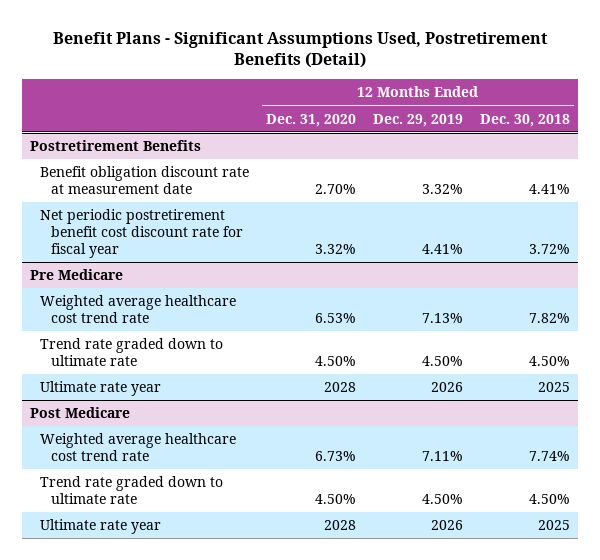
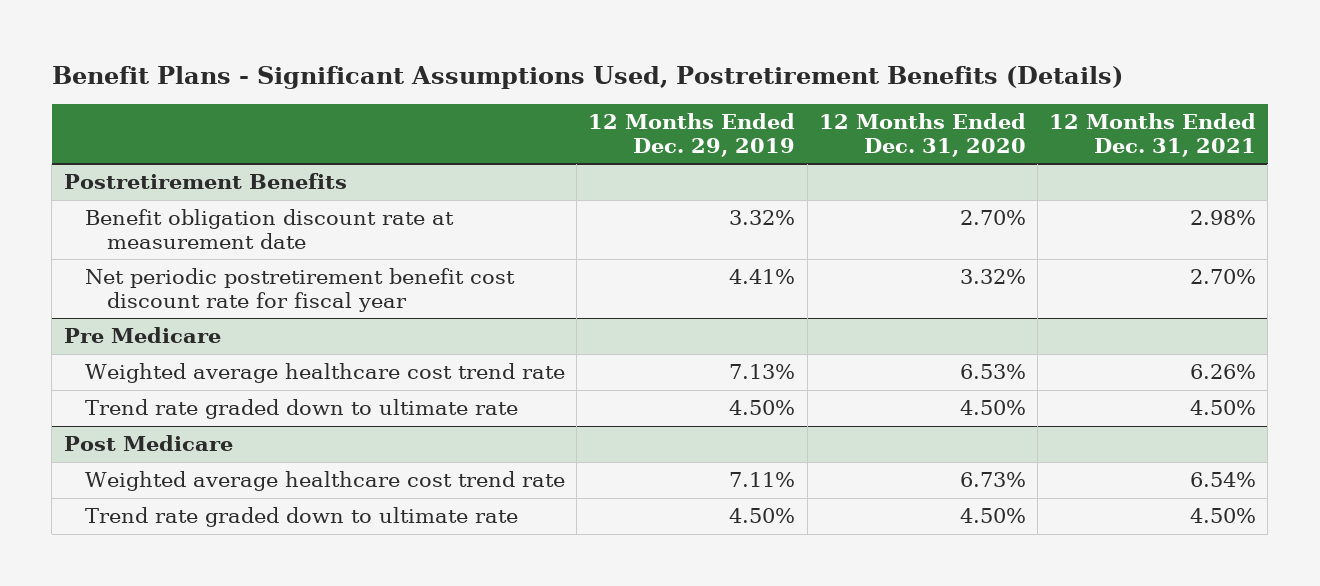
- Benefit Plans - Significant Assumptions Used, Postretirement Benefits (Detail)
+ Benefit Plans - Significant Assumptions Used, Postretirement Benefits (Details)
- | 12 Months Ended Dec. 31, 2020 | 12 Months Ended Dec. 29, 2019 | 12 Months Ended Dec. 30, 2018
+ | 12 Months Ended Dec. 29, 2019 | 12 Months Ended Dec. 31, 2020 | 12 Months Ended Dec. 31, 2021
@ Pre Medicare
- Ultimate rate year | 2028 | 2026 | 2025
@ Post Medicare
- Ultimate rate year | 2028 | 2026 | 2025

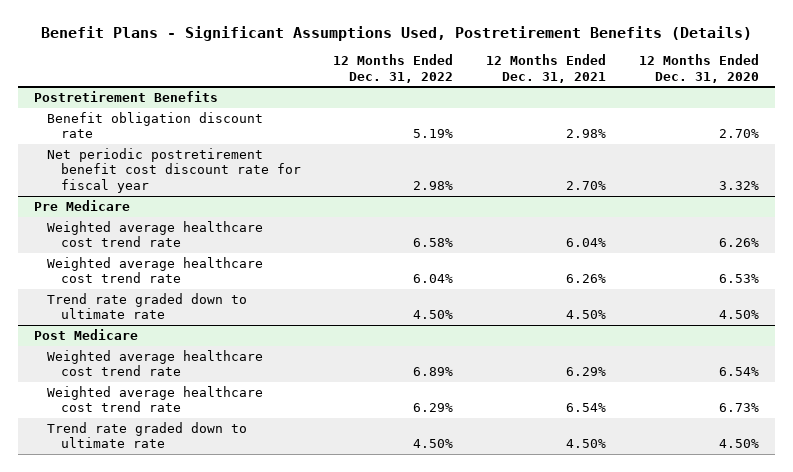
- | 12 Months Ended Dec. 29, 2019 | 12 Months Ended Dec. 31, 2020 | 12 Months Ended Dec. 31, 2021
+ | 12 Months Ended Dec. 31, 2022 | 12 Months Ended Dec. 31, 2021 | 12 Months Ended Dec. 31, 2020
@ Postretirement Benefits
- Benefit obligation discount rate at measurement date | 3.32% | 2.70% | 2.98%
+ Benefit obligation discount rate | 5.19% | 2.98% | 2.70%
@ Pre Medicare
+ Weighted average healthcare cost trend rate | 6.58% | 6.04% | 6.26%
@ Post Medicare
+ Weighted average healthcare cost trend rate | 6.89% | 6.29% | 6.54%

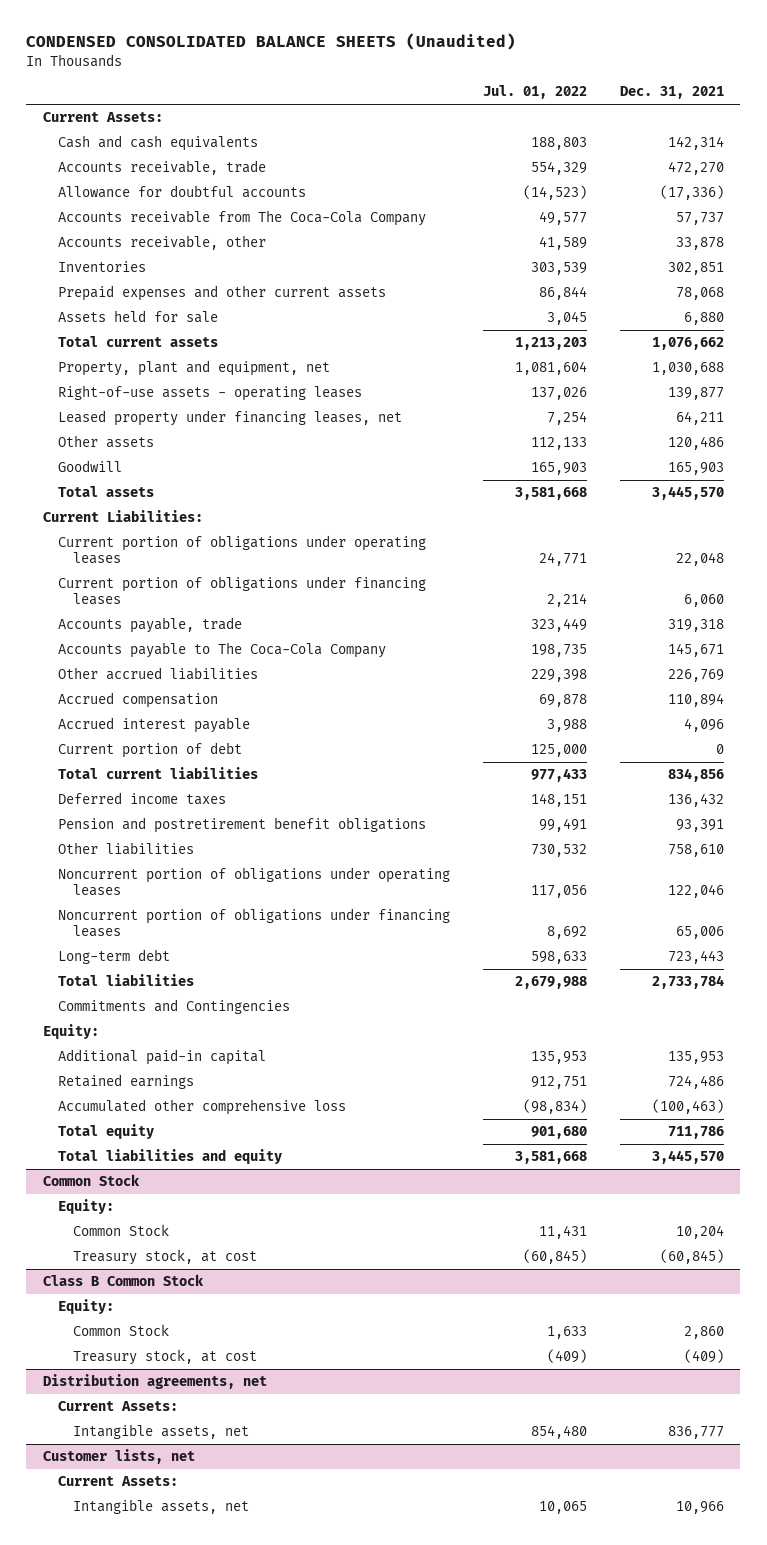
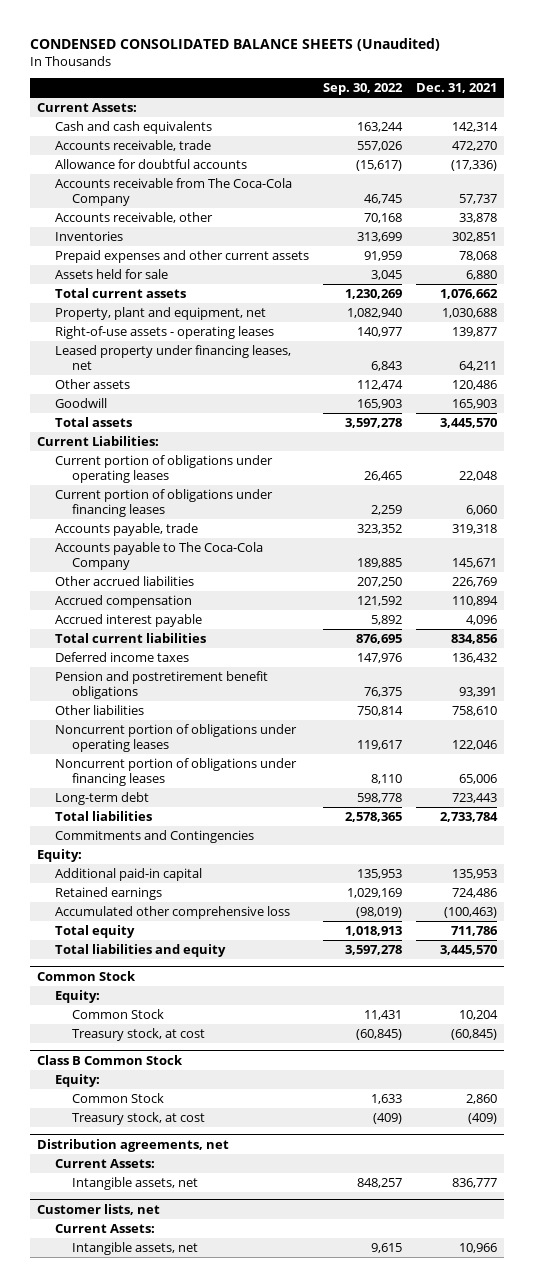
- | Jul. 01, 2022 | Dec. 31, 2021
+ | Sep. 30, 2022 | Dec. 31, 2021
- Current portion of debt | 125,000 | 0

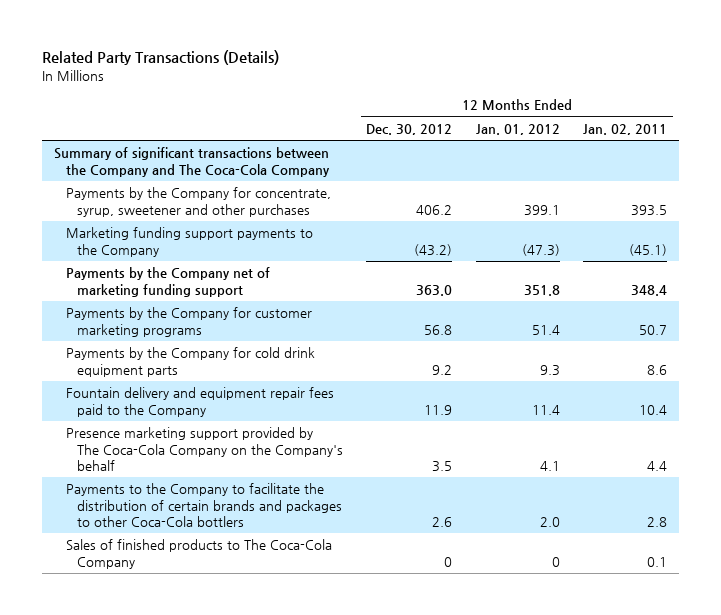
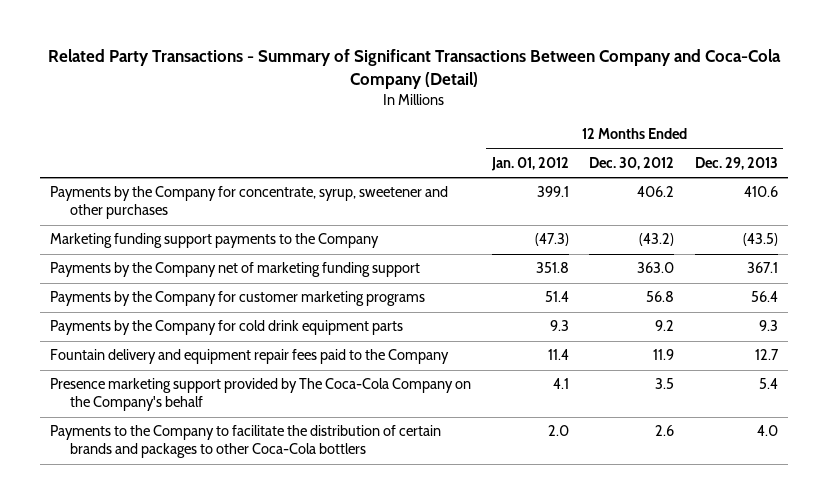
- Related Party Transactions (Details)
+ Related Party Transactions - Summary of Significant Transactions Between Company and Coca-Cola Company (Detail)
- | 12 Months Ended Dec. 30, 2012 | 12 Months Ended Jan. 01, 2012 | 12 Months Ended Jan. 02, 2011
+ | 12 Months Ended Jan. 01, 2012 | 12 Months Ended Dec. 30, 2012 | 12 Months Ended Dec. 29, 2013
- Summary of significant transactions between the Company and The Coca-Cola Company
- Sales of finished products to The Coca-Cola Company | 0 | 0 | 0.1

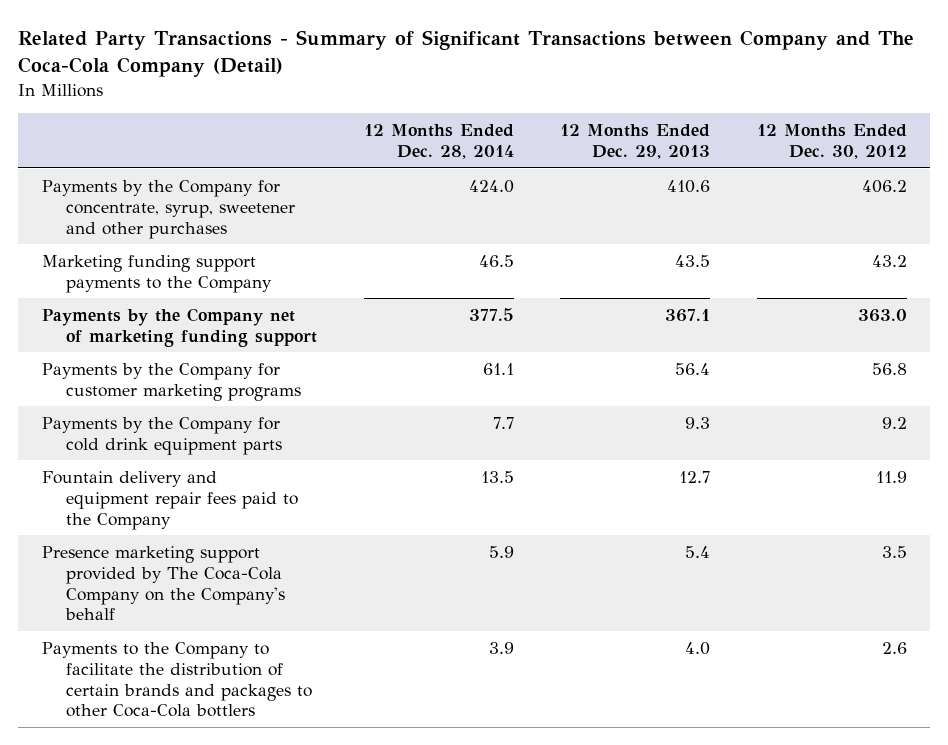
- Related Party Transactions - Summary of Significant Transactions Between Company and Coca-Cola Company (Detail)
+ Related Party Transactions - Summary of Significant Transactions between Company and The Coca-Cola Company (Detail)
- | 12 Months Ended Jan. 01, 2012 | 12 Months Ended Dec. 30, 2012 | 12 Months Ended Dec. 29, 2013
+ | 12 Months Ended Dec. 28, 2014 | 12 Months Ended Dec. 29, 2013 | 12 Months Ended Dec. 30, 2012
- Marketing funding support payments to the Company | (47.3) | (43.2) | (43.5)
+ Marketing funding support payments to the Company | 46.5 | 43.5 | 43.2

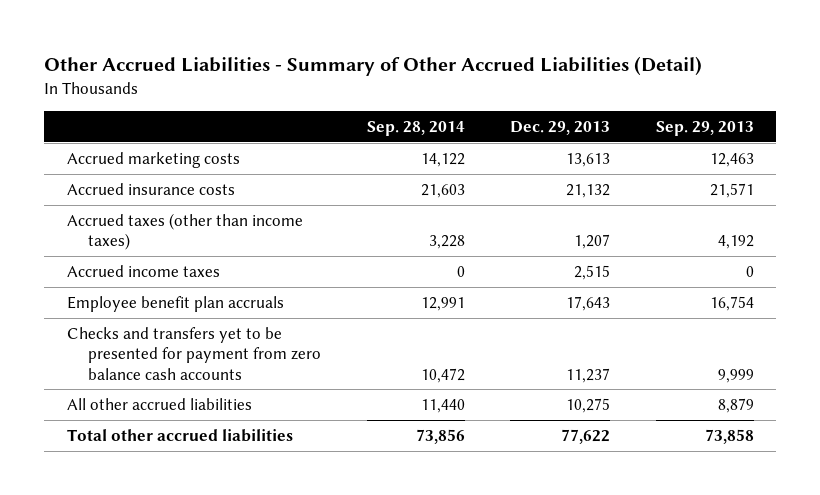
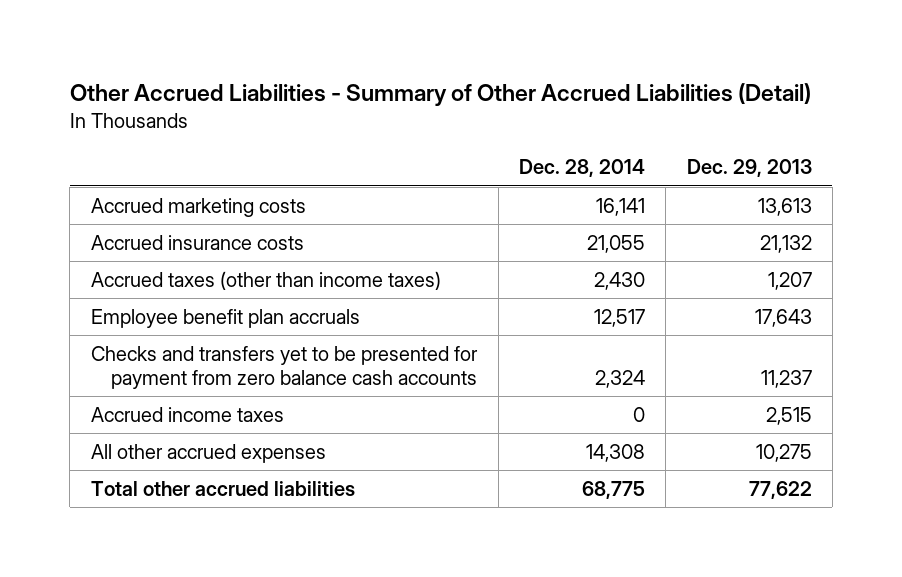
- | Sep. 28, 2014 | Dec. 29, 2013 | Sep. 29, 2013
+ | Dec. 28, 2014 | Dec. 29, 2013
- All other accrued liabilities | 11,440 | 10,275 | 8,879
moved down: Accrued income taxes | 0 | 2,515
+ All other accrued expenses | 14,308 | 10,275

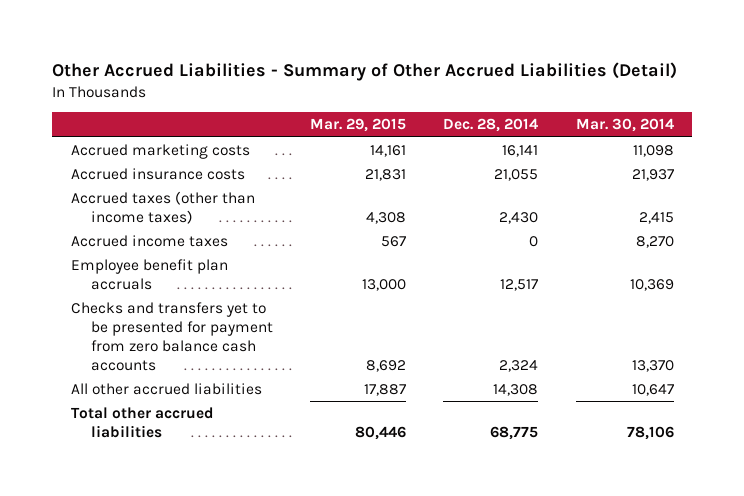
- | Dec. 28, 2014 | Dec. 29, 2013
+ | Mar. 29, 2015 | Dec. 28, 2014 | Mar. 30, 2014
moved up: Accrued income taxes | 567 | 0 | 8,270
- All other accrued expenses | 14,308 | 10,275
+ All other accrued liabilities | 17,887 | 14,308 | 10,647

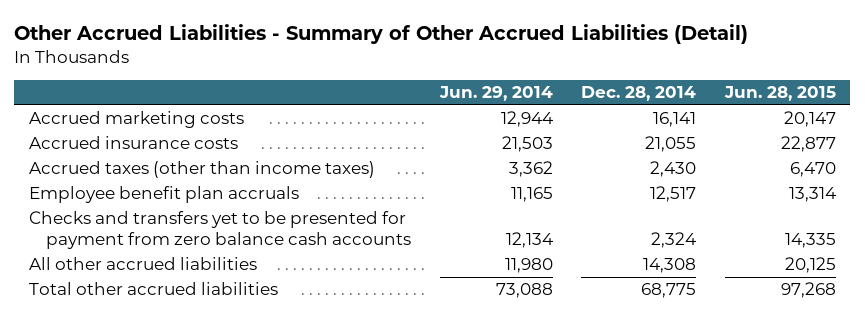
- | Mar. 29, 2015 | Dec. 28, 2014 | Mar. 30, 2014
+ | Jun. 29, 2014 | Dec. 28, 2014 | Jun. 28, 2015
- Accrued income taxes | 567 | 0 | 8,270

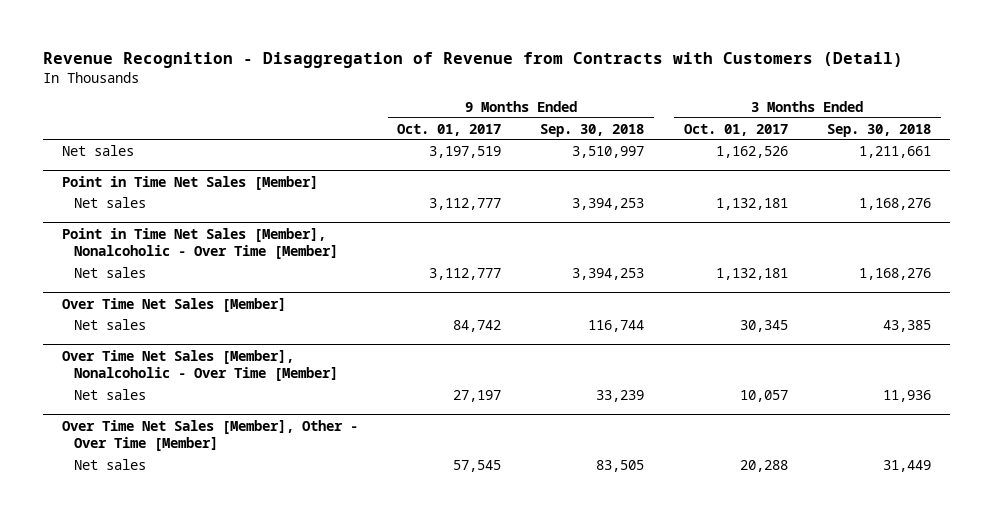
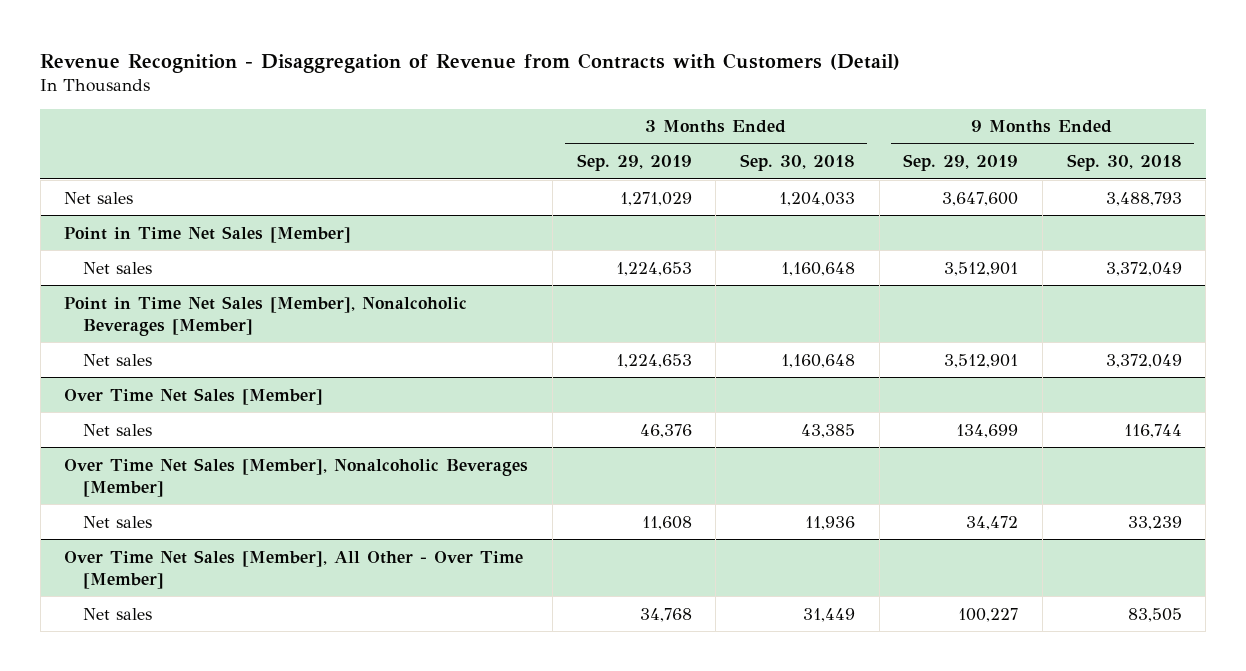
- | 9 Months Ended Oct. 01, 2017 | 9 Months Ended Sep. 30, 2018 | 3 Months Ended Oct. 01, 2017 | 3 Months Ended Sep. 30, 2018
+ | 3 Months Ended Sep. 29, 2019 | 3 Months Ended Sep. 30, 2018 | 9 Months Ended Sep. 29, 2019 | 9 Months Ended Sep. 30, 2018
- Net sales | 3,197,519 | 3,510,997 | 1,162,526 | 1,211,661
+ Net sales | 1,271,029 | 1,204,033 | 3,647,600 | 3,488,793
@ Point in Time Net Sales [Member]
- Net sales | 3,112,777 | 3,394,253 | 1,132,181 | 1,168,276
- Point in Time Net Sales [Member], Nonalcoholic - Over Time [Member]
- Net sales | 3,112,777 | 3,394,253 | 1,132,181 | 1,168,276
@ Point in Time Net Sales [Member]
+ Net sales | 1,224,653 | 1,160,648 | 3,512,901 | 3,372,049
+ Point in Time Net Sales [Member], Nonalcoholic Beverages [Member]
+ Net sales | 1,224,653 | 1,160,648 | 3,512,901 | 3,372,049
- Over Time Net Sales [Member], Nonalcoholic - Over Time [Member]
+ Over Time Net Sales [Member], Nonalcoholic Beverages [Member]
- Over Time Net Sales [Member], Other - Over Time [Member]
+ Over Time Net Sales [Member], All Other - Over Time [Member]

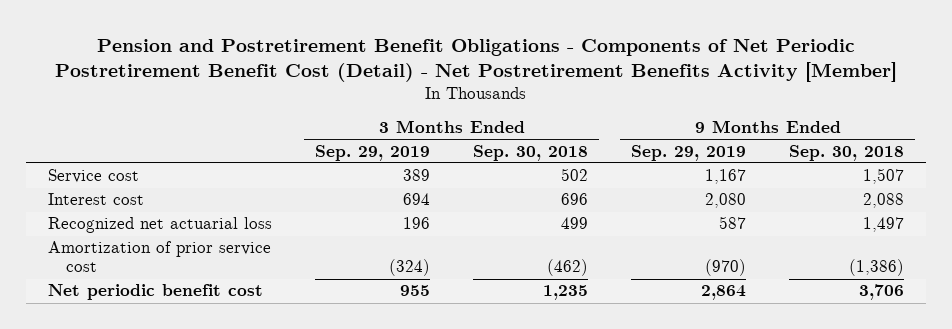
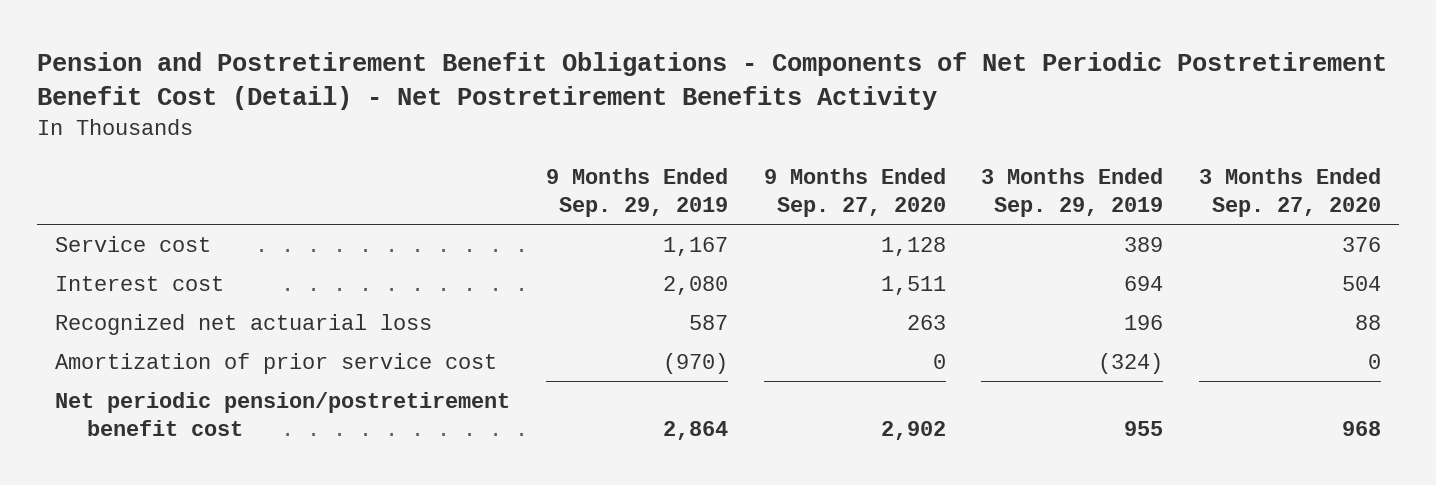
- Pension and Postretirement Benefit Obligations - Components of Net Periodic Postretirement Benefit Cost (Detail) - Net Postretirement Benefits Activity [Member]
+ Pension and Postretirement Benefit Obligations - Components of Net Periodic Postretirement Benefit Cost (Detail) - Net Postretirement Benefits Activity
- | 3 Months Ended Sep. 29, 2019 | 3 Months Ended Sep. 30, 2018 | 9 Months Ended Sep. 29, 2019 | 9 Months Ended Sep. 30, 2018
+ | 9 Months Ended Sep. 29, 2019 | 9 Months Ended Sep. 27, 2020 | 3 Months Ended Sep. 29, 2019 | 3 Months Ended Sep. 27, 2020
- Net periodic benefit cost | 955 | 1,235 | 2,864 | 3,706
+ Net periodic pension/postretirement benefit cost | 2,864 | 2,902 | 955 | 968

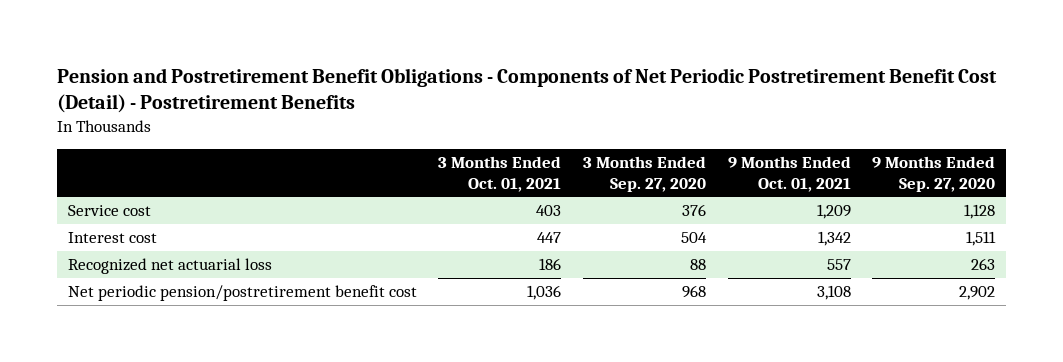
- Pension and Postretirement Benefit Obligations - Components of Net Periodic Postretirement Benefit Cost (Detail) - Net Postretirement Benefits Activity
+ Pension and Postretirement Benefit Obligations - Components of Net Periodic Postretirement Benefit Cost (Detail) - Postretirement Benefits
- | 9 Months Ended Sep. 29, 2019 | 9 Months Ended Sep. 27, 2020 | 3 Months Ended Sep. 29, 2019 | 3 Months Ended Sep. 27, 2020
+ | 3 Months Ended Oct. 01, 2021 | 3 Months Ended Sep. 27, 2020 | 9 Months Ended Oct. 01, 2021 | 9 Months Ended Sep. 27, 2020
- Amortization of prior service cost | (970) | 0 | (324) | 0

